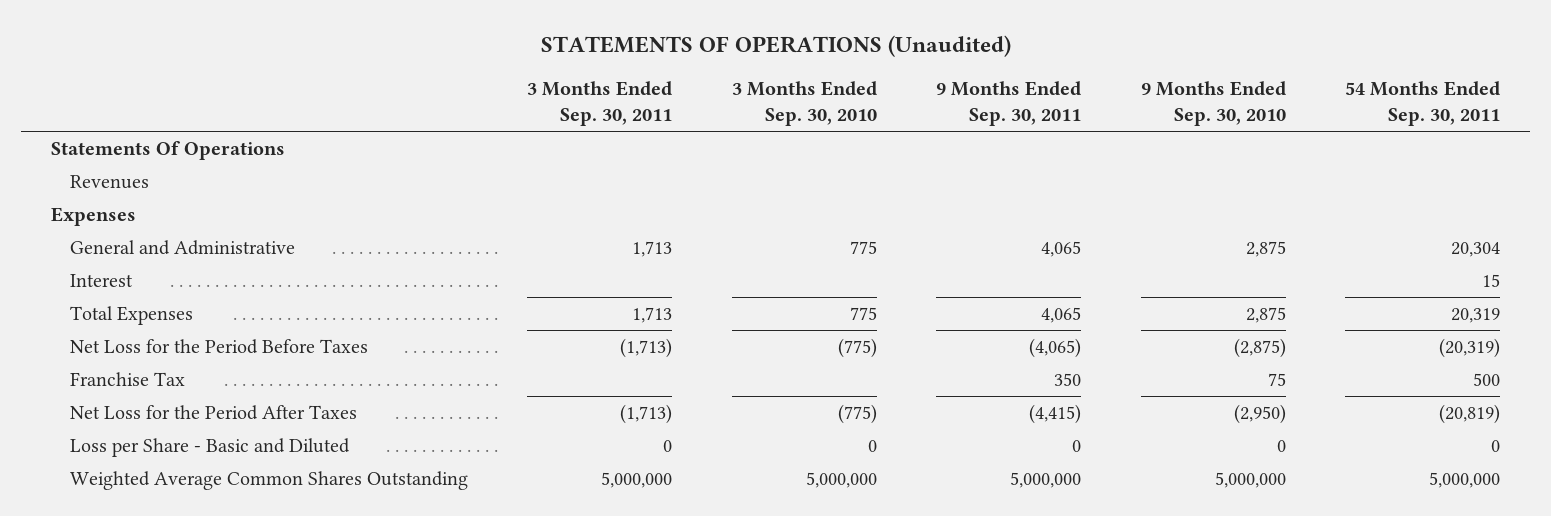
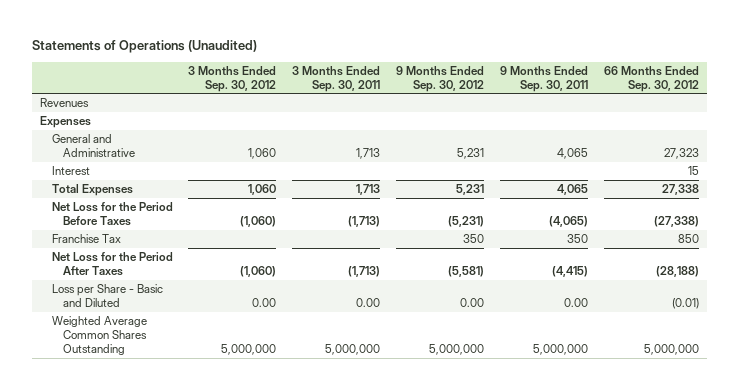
- STATEMENTS OF OPERATIONS (Unaudited)
+ Statements of Operations (Unaudited)
- | 3 Months Ended Sep. 30, 2011 | 3 Months Ended Sep. 30, 2010 | 9 Months Ended Sep. 30, 2011 | 9 Months Ended Sep. 30, 2010 | 54 Months Ended Sep. 30, 2011
+ | 3 Months Ended Sep. 30, 2012 | 3 Months Ended Sep. 30, 2011 | 9 Months Ended Sep. 30, 2012 | 9 Months Ended Sep. 30, 2011 | 66 Months Ended Sep. 30, 2012
- Statements Of Operations
- Loss per Share - Basic and Diluted | 0 | 0 | 0 | 0 | 0
+ Loss per Share - Basic and Diluted | 0.00 | 0.00 | 0.00 | 0.00 | (0.01)

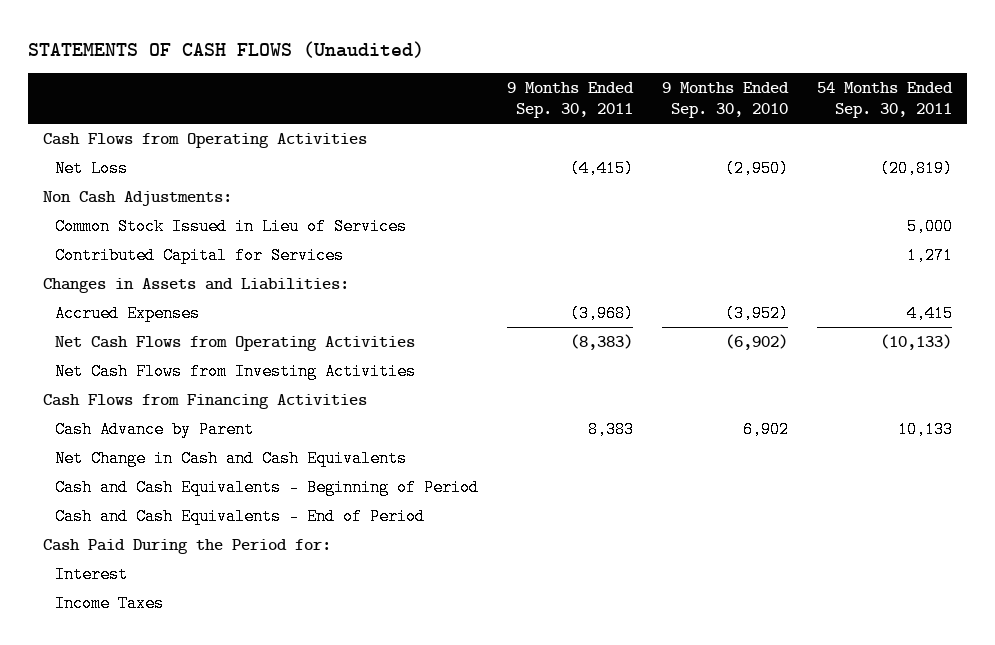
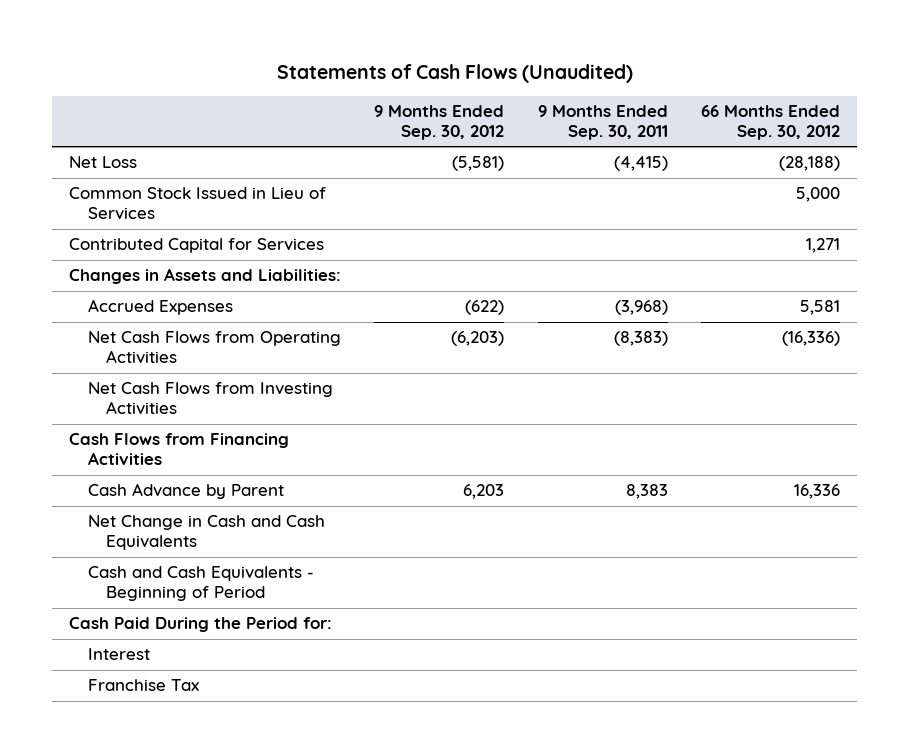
- STATEMENTS OF CASH FLOWS (Unaudited)
+ Statements of Cash Flows (Unaudited)
- | 9 Months Ended Sep. 30, 2011 | 9 Months Ended Sep. 30, 2010 | 54 Months Ended Sep. 30, 2011
+ | 9 Months Ended Sep. 30, 2012 | 9 Months Ended Sep. 30, 2011 | 66 Months Ended Sep. 30, 2012
- Cash Flows from Operating Activities
- Non Cash Adjustments:
- Cash and Cash Equivalents - End of Period
- Income Taxes
+ Franchise Tax

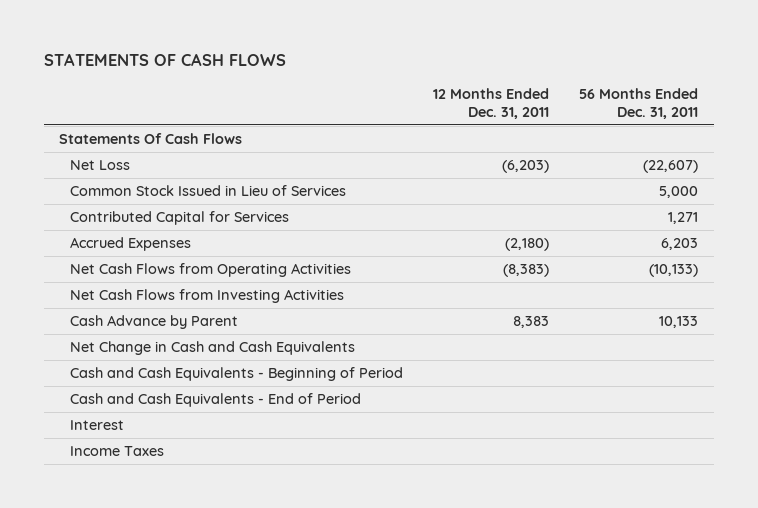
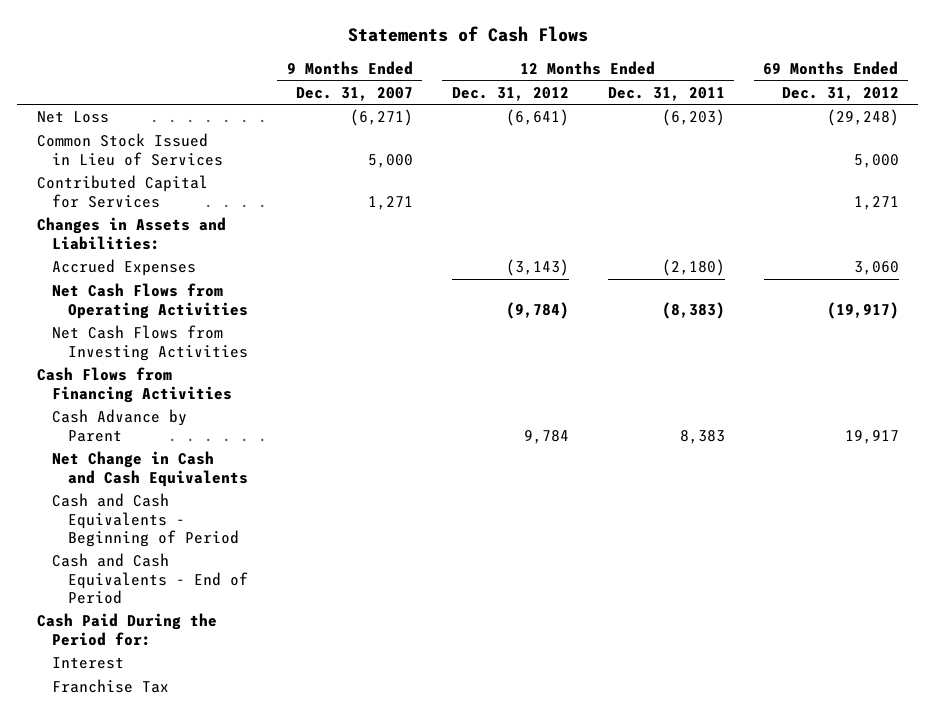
- STATEMENTS OF CASH FLOWS
+ Statements of Cash Flows
- | 12 Months Ended Dec. 31, 2011 | 56 Months Ended Dec. 31, 2011
+ | 9 Months Ended Dec. 31, 2007 | 12 Months Ended Dec. 31, 2012 | 12 Months Ended Dec. 31, 2011 | 69 Months Ended Dec. 31, 2012
- Statements Of Cash Flows
+ Changes in Assets and Liabilities:
+ Cash Flows from Financing Activities
+ Cash Paid During the Period for:
- Income Taxes
+ Franchise Tax

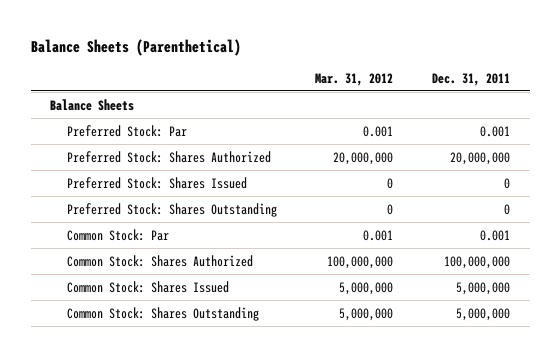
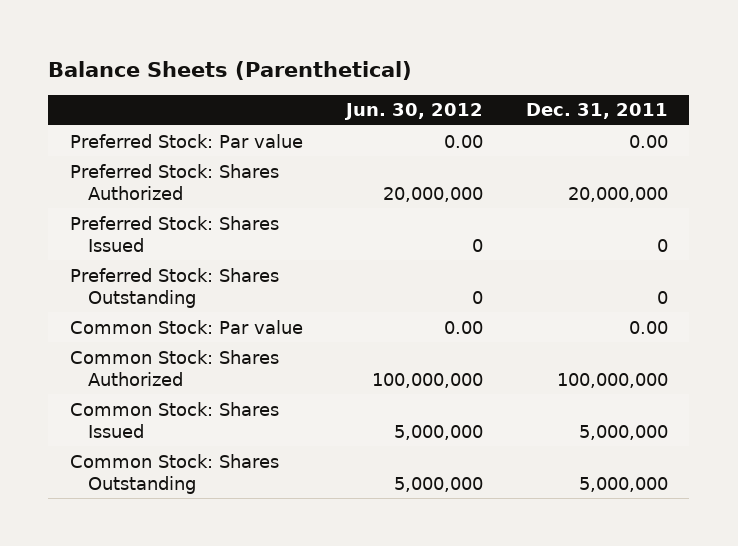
- | Mar. 31, 2012 | Dec. 31, 2011
+ | Jun. 30, 2012 | Dec. 31, 2011
- Balance Sheets
- Preferred Stock: Par | 0.001 | 0.001
+ Preferred Stock: Par value | 0.00 | 0.00
- Common Stock: Par | 0.001 | 0.001
+ Common Stock: Par value | 0.00 | 0.00

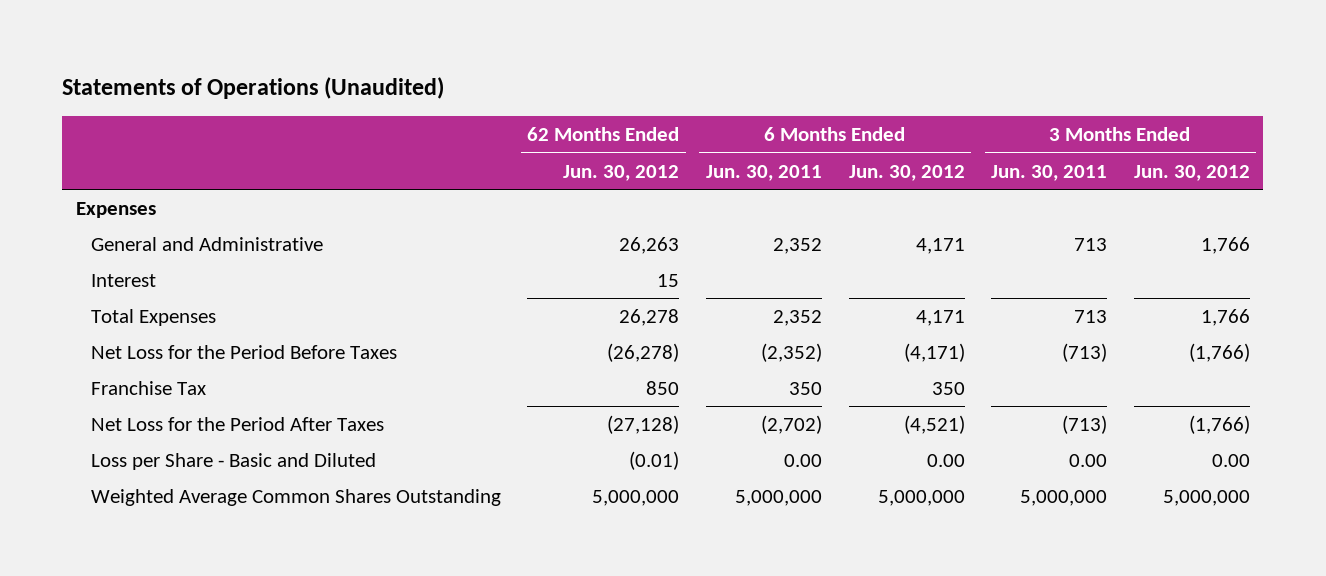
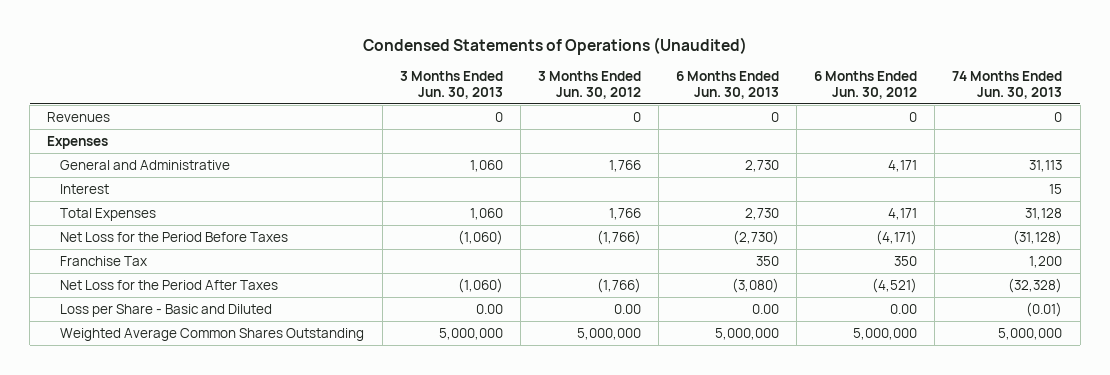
- Statements of Operations (Unaudited)
+ Condensed Statements of Operations (Unaudited)
- | 62 Months Ended Jun. 30, 2012 | 6 Months Ended Jun. 30, 2011 | 6 Months Ended Jun. 30, 2012 | 3 Months Ended Jun. 30, 2011 | 3 Months Ended Jun. 30, 2012
+ | 3 Months Ended Jun. 30, 2013 | 3 Months Ended Jun. 30, 2012 | 6 Months Ended Jun. 30, 2013 | 6 Months Ended Jun. 30, 2012 | 74 Months Ended Jun. 30, 2013
+ Revenues | 0 | 0 | 0 | 0 | 0

